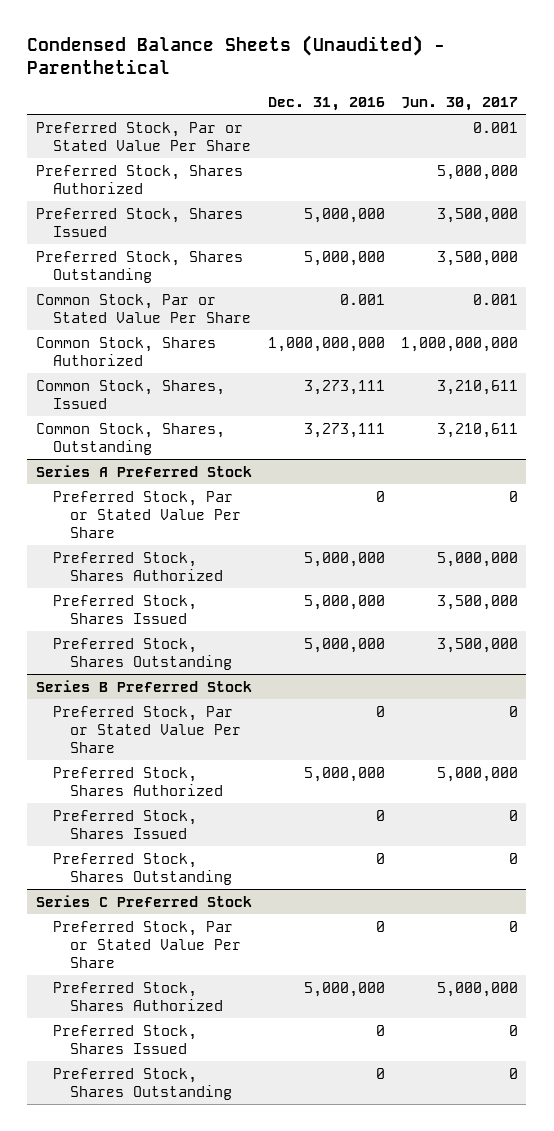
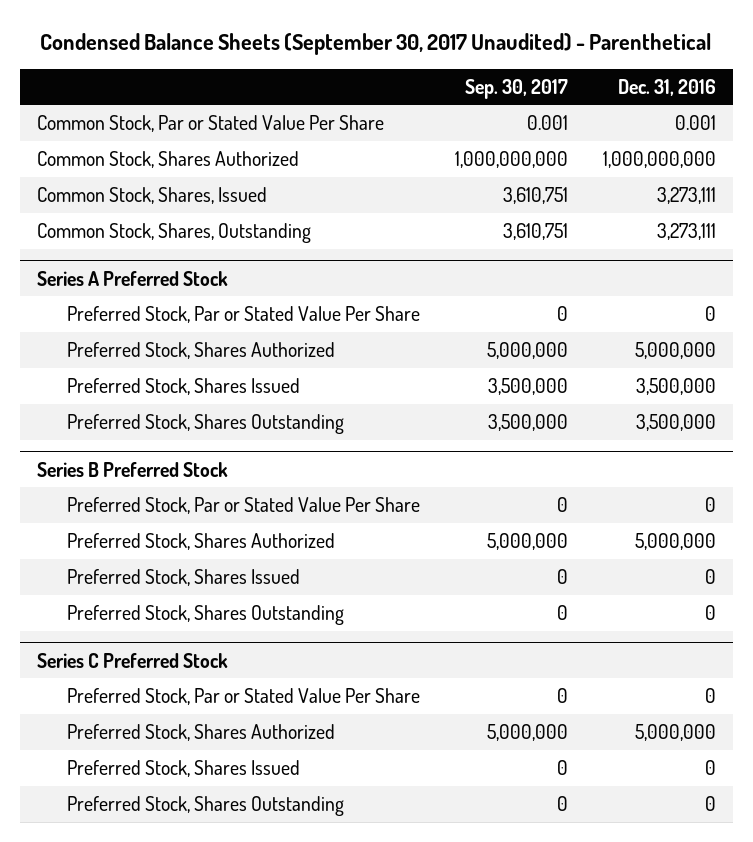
- Condensed Balance Sheets (Unaudited) - Parenthetical
+ Condensed Balance Sheets (September 30, 2017 Unaudited) - Parenthetical
- | Dec. 31, 2016 | Jun. 30, 2017
+ | Sep. 30, 2017 | Dec. 31, 2016
- Preferred Stock, Par or Stated Value Per Share | | 0.001
- Preferred Stock, Shares Authorized | | 5,000,000
- Preferred Stock, Shares Issued | 5,000,000 | 3,500,000
- Preferred Stock, Shares Outstanding | 5,000,000 | 3,500,000
@ Series A Preferred Stock
- Preferred Stock, Shares Issued | 5,000,000 | 3,500,000
- Preferred Stock, Shares Outstanding | 5,000,000 | 3,500,000
+ Preferred Stock, Shares Issued | 3,500,000 | 3,500,000
+ Preferred Stock, Shares Outstanding | 3,500,000 | 3,500,000

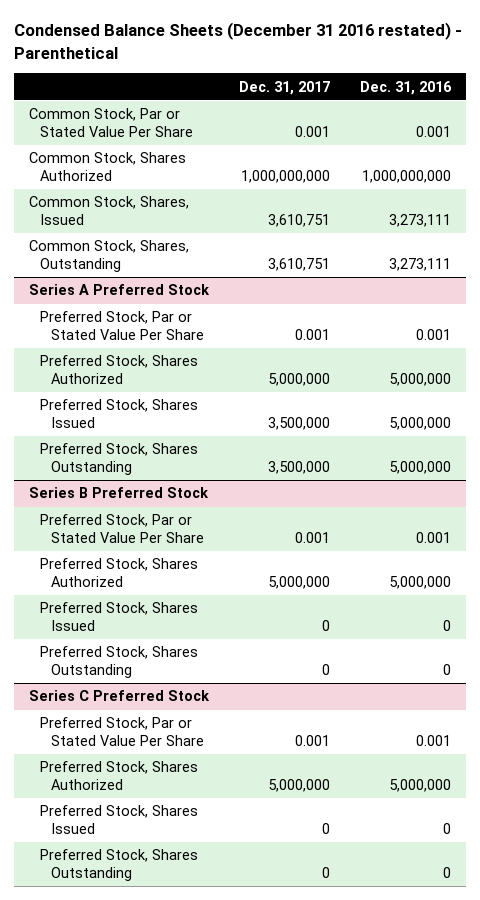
- Condensed Balance Sheets (September 30, 2017 Unaudited) - Parenthetical
+ Condensed Balance Sheets (December 31 2016 restated) - Parenthetical
- | Sep. 30, 2017 | Dec. 31, 2016
+ | Dec. 31, 2017 | Dec. 31, 2016
@ Series A Preferred Stock
- Preferred Stock, Par or Stated Value Per Share | 0 | 0
+ Preferred Stock, Par or Stated Value Per Share | 0.001 | 0.001
- Preferred Stock, Shares Issued | 3,500,000 | 3,500,000
- Preferred Stock, Shares Outstanding | 3,500,000 | 3,500,000
+ Preferred Stock, Shares Issued | 3,500,000 | 5,000,000
+ Preferred Stock, Shares Outstanding | 3,500,000 | 5,000,000
@ Series B Preferred Stock
- Preferred Stock, Par or Stated Value Per Share | 0 | 0
+ Preferred Stock, Par or Stated Value Per Share | 0.001 | 0.001
@ Series C Preferred Stock
- Preferred Stock, Par or Stated Value Per Share | 0 | 0
+ Preferred Stock, Par or Stated Value Per Share | 0.001 | 0.001

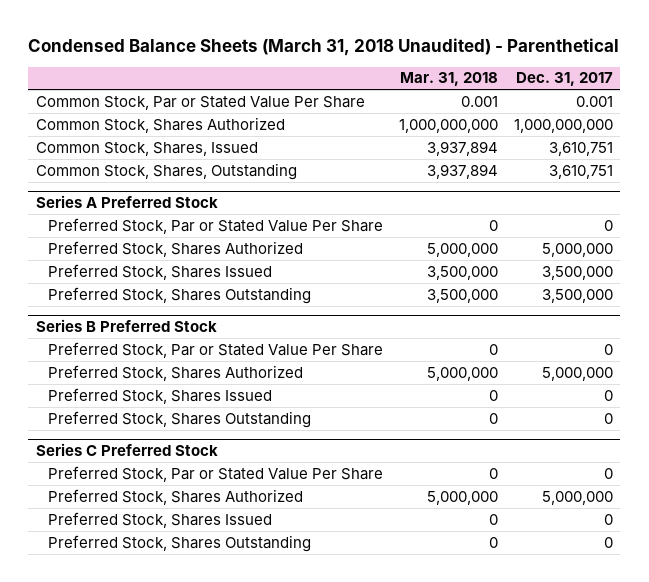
- Condensed Balance Sheets (December 31 2016 restated) - Parenthetical
+ Condensed Balance Sheets (March 31, 2018 Unaudited) - Parenthetical
- | Dec. 31, 2017 | Dec. 31, 2016
+ | Mar. 31, 2018 | Dec. 31, 2017
@ Series A Preferred Stock
- Preferred Stock, Par or Stated Value Per Share | 0.001 | 0.001
+ Preferred Stock, Par or Stated Value Per Share | 0 | 0
@ Series B Preferred Stock
- Preferred Stock, Par or Stated Value Per Share | 0.001 | 0.001
+ Preferred Stock, Par or Stated Value Per Share | 0 | 0
@ Series C Preferred Stock
- Preferred Stock, Par or Stated Value Per Share | 0.001 | 0.001
+ Preferred Stock, Par or Stated Value Per Share | 0 | 0

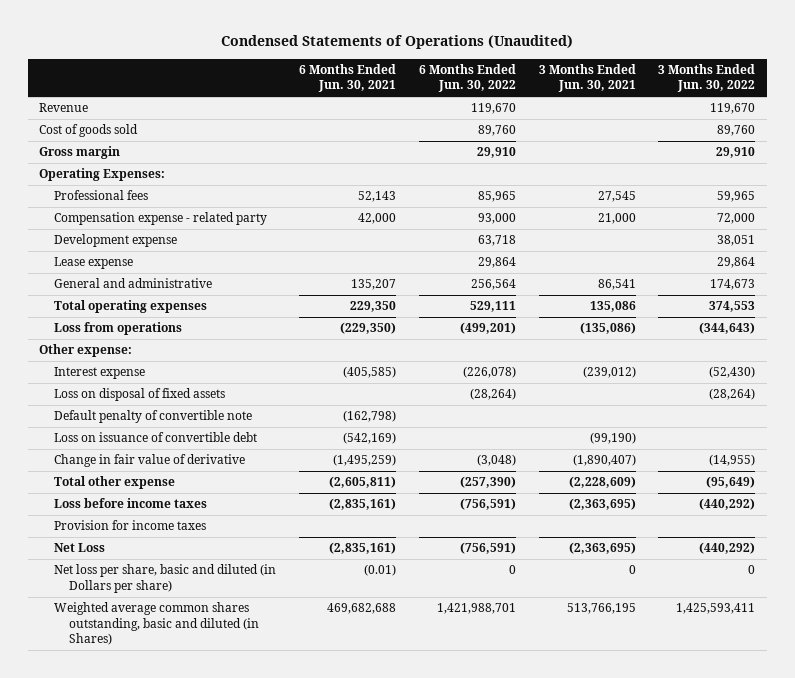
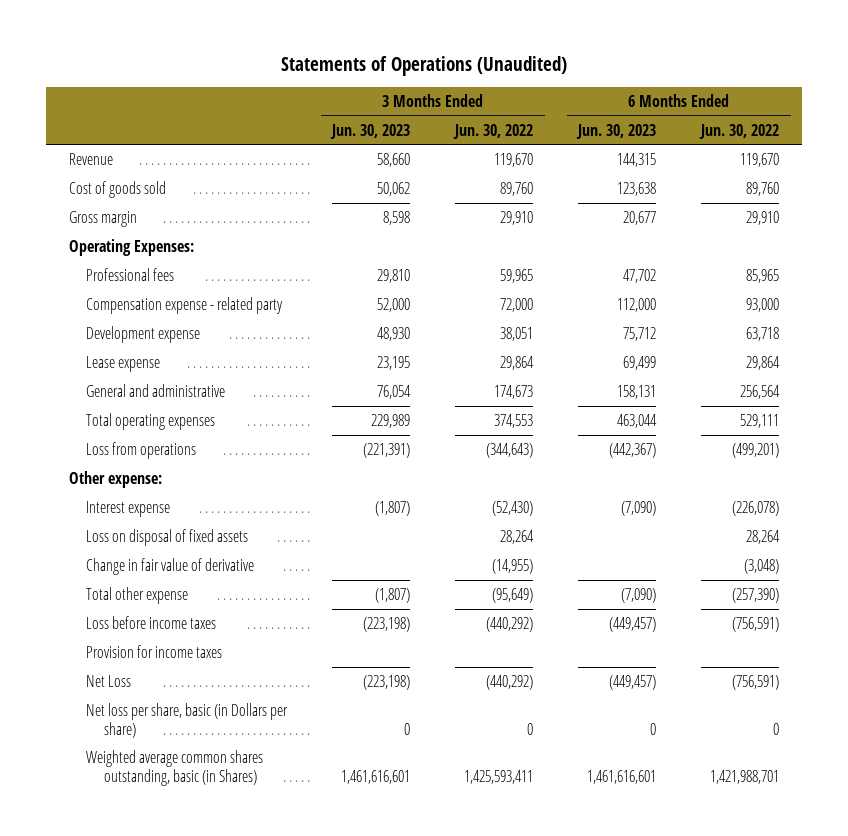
- Condensed Statements of Operations (Unaudited)
+ Statements of Operations (Unaudited)
- | 6 Months Ended Jun. 30, 2021 | 6 Months Ended Jun. 30, 2022 | 3 Months Ended Jun. 30, 2021 | 3 Months Ended Jun. 30, 2022
+ | 3 Months Ended Jun. 30, 2023 | 3 Months Ended Jun. 30, 2022 | 6 Months Ended Jun. 30, 2023 | 6 Months Ended Jun. 30, 2022
- Loss on disposal of fixed assets | | (28,264) | | (28,264)
- Default penalty of convertible note | (162,798) | | |
- Loss on issuance of convertible debt | (542,169) | | (99,190) |
+ Loss on disposal of fixed assets | | 28,264 | | 28,264
- Net loss per share, basic and diluted (in Dollars per share) | (0.01) | 0 | 0 | 0
- Weighted average common shares outstanding, basic and diluted (in Shares) | 469,682,688 | 1,421,988,701 | 513,766,195 | 1,425,593,411
+ Net loss per share, basic (in Dollars per share) | 0 | 0 | 0 | 0
+ Weighted average common shares outstanding, basic (in Shares) | 1,461,616,601 | 1,425,593,411 | 1,461,616,601 | 1,421,988,701

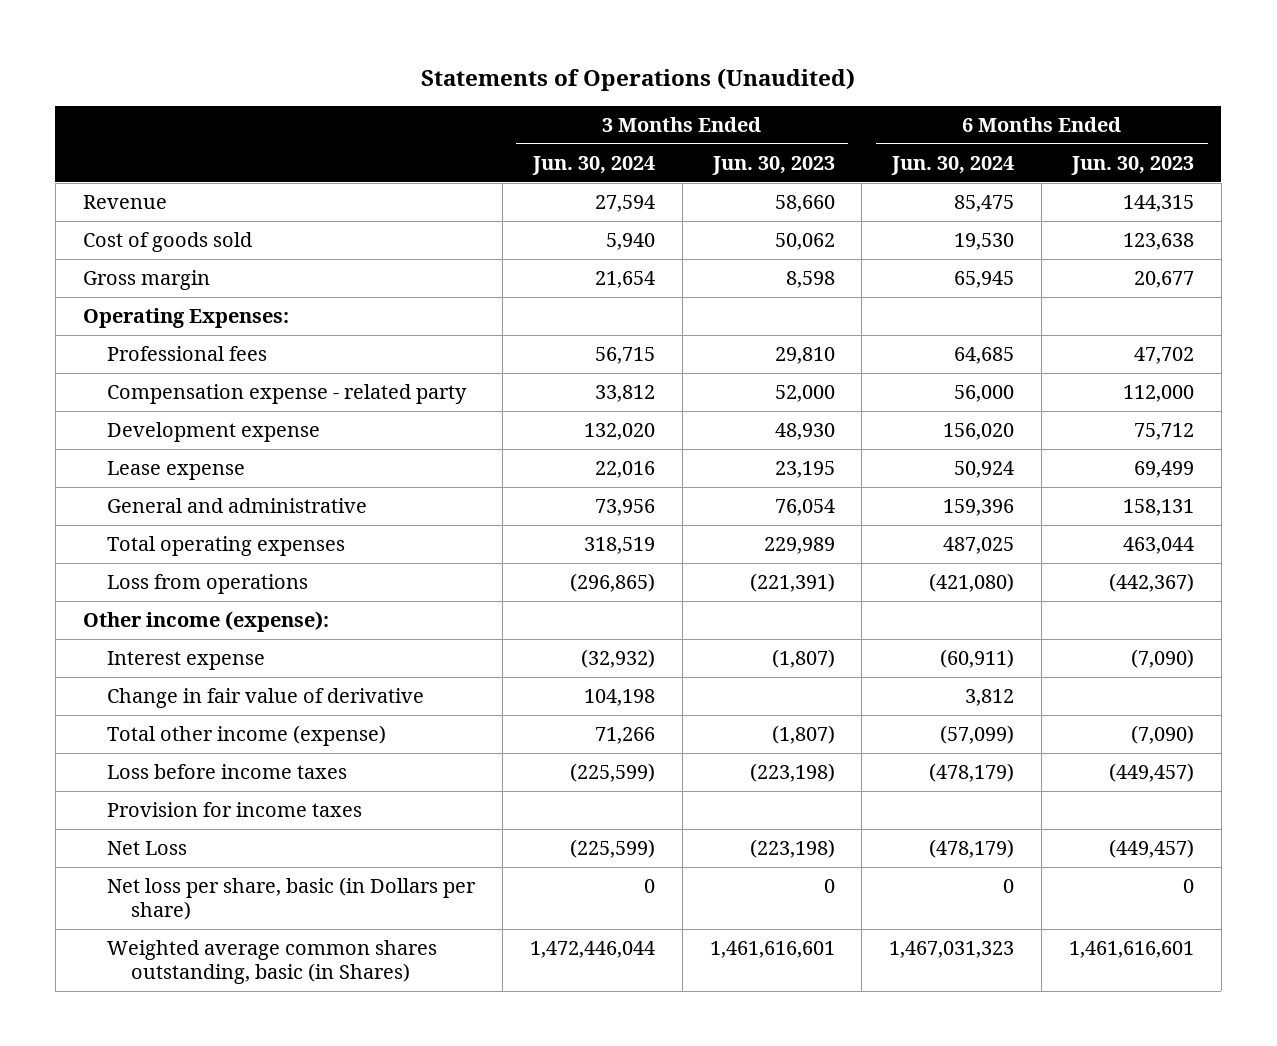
- | 3 Months Ended Jun. 30, 2023 | 3 Months Ended Jun. 30, 2022 | 6 Months Ended Jun. 30, 2023 | 6 Months Ended Jun. 30, 2022
+ | 3 Months Ended Jun. 30, 2024 | 3 Months Ended Jun. 30, 2023 | 6 Months Ended Jun. 30, 2024 | 6 Months Ended Jun. 30, 2023
- Other expense:
+ Other income (expense):
- Loss on disposal of fixed assets | | 28,264 | | 28,264
- Total other expense | (1,807) | (95,649) | (7,090) | (257,390)
+ Total other income (expense) | 71,266 | (1,807) | (57,099) | (7,090)

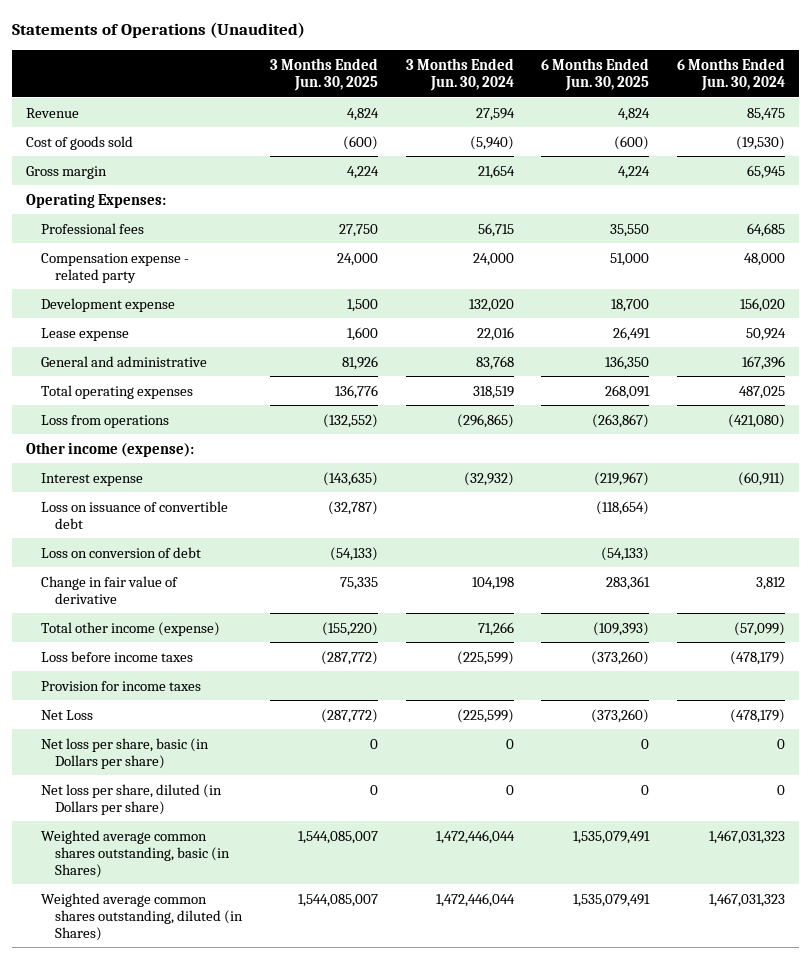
- | 3 Months Ended Jun. 30, 2024 | 3 Months Ended Jun. 30, 2023 | 6 Months Ended Jun. 30, 2024 | 6 Months Ended Jun. 30, 2023
+ | 3 Months Ended Jun. 30, 2025 | 3 Months Ended Jun. 30, 2024 | 6 Months Ended Jun. 30, 2025 | 6 Months Ended Jun. 30, 2024
- Cost of goods sold | 5,940 | 50,062 | 19,530 | 123,638
+ Cost of goods sold | (600) | (5,940) | (600) | (19,530)
- Compensation expense - related party | 33,812 | 52,000 | 56,000 | 112,000
+ Compensation expense - related party | 24,000 | 24,000 | 51,000 | 48,000
- General and administrative | 73,956 | 76,054 | 159,396 | 158,131
+ General and administrative | 81,926 | 83,768 | 136,350 | 167,396
+ Loss on issuance of convertible debt | (32,787) | | (118,654) |
+ Loss on conversion of debt | (54,133) | | (54,133) |
+ Net loss per share, diluted (in Dollars per share) | 0 | 0 | 0 | 0
+ Weighted average common shares outstanding, diluted (in Shares) | 1,544,085,007 | 1,472,446,044 | 1,535,079,491 | 1,467,031,323

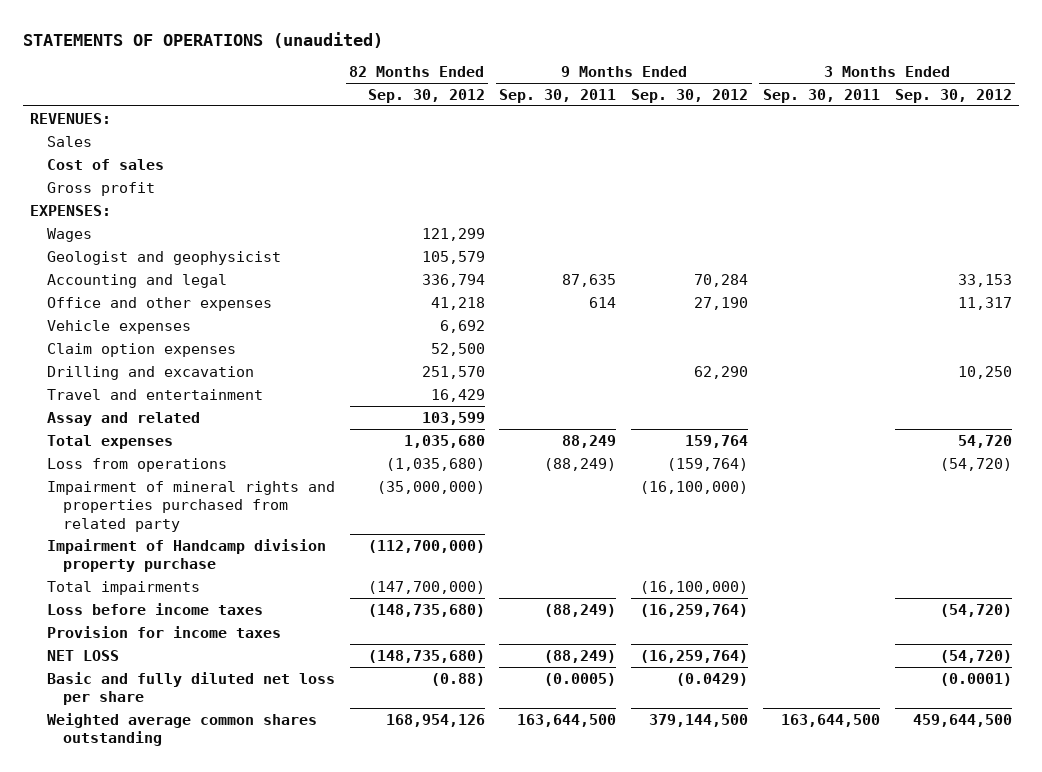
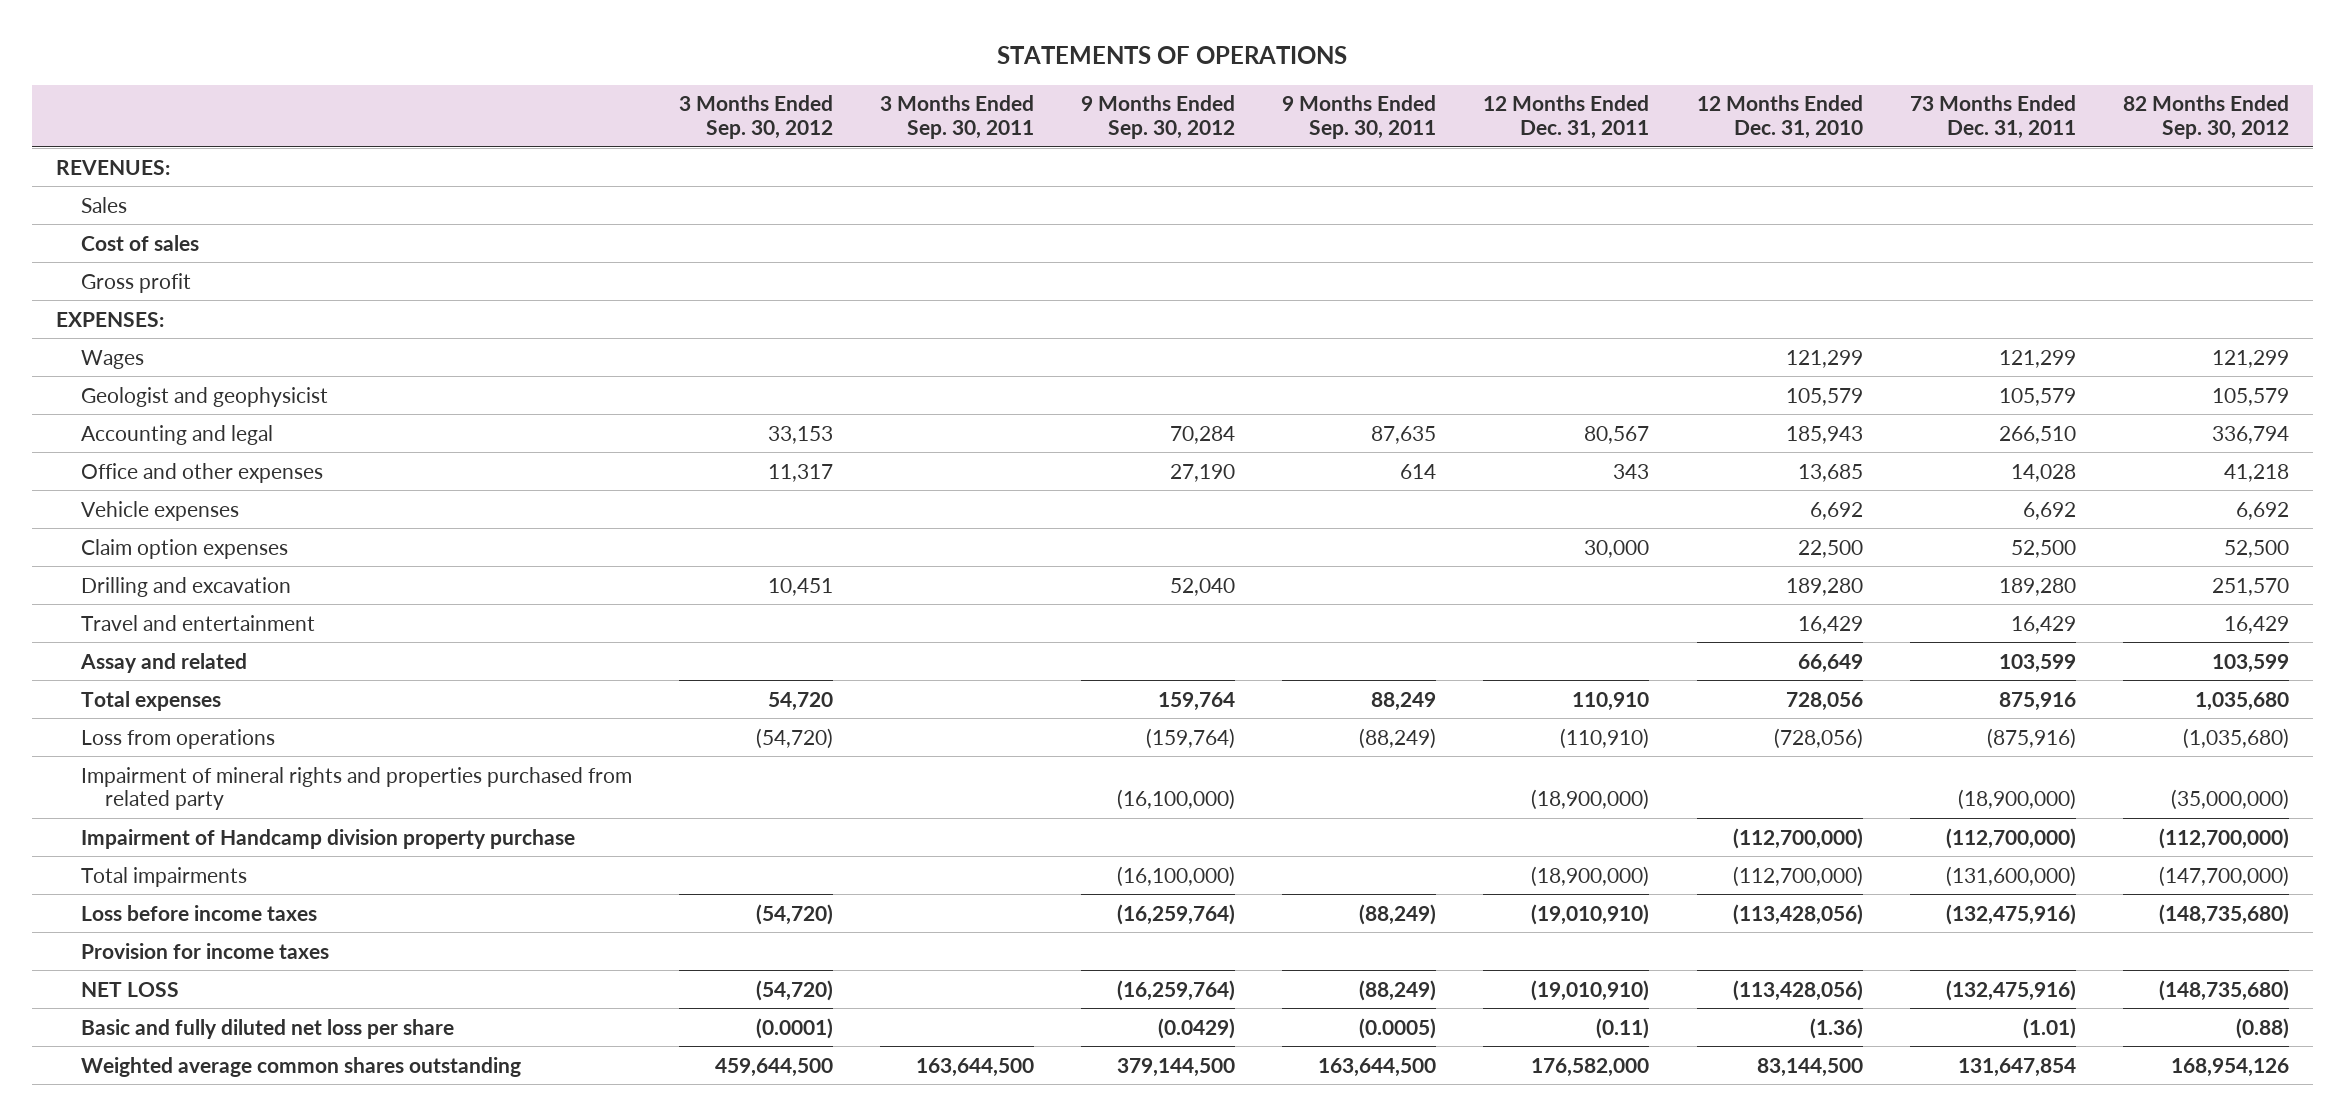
- STATEMENTS OF OPERATIONS (unaudited)
+ STATEMENTS OF OPERATIONS
- | 82 Months Ended Sep. 30, 2012 | 9 Months Ended Sep. 30, 2011 | 9 Months Ended Sep. 30, 2012 | 3 Months Ended Sep. 30, 2011 | 3 Months Ended Sep. 30, 2012
+ | 3 Months Ended Sep. 30, 2012 | 3 Months Ended Sep. 30, 2011 | 9 Months Ended Sep. 30, 2012 | 9 Months Ended Sep. 30, 2011 | 12 Months Ended Dec. 31, 2011 | 12 Months Ended Dec. 31, 2010 | 73 Months Ended Dec. 31, 2011 | 82 Months Ended Sep. 30, 2012
- Drilling and excavation | 251,570 | | 62,290 | | 10,250
+ Drilling and excavation | 10,451 | | 52,040 | | | 189,280 | 189,280 | 251,570

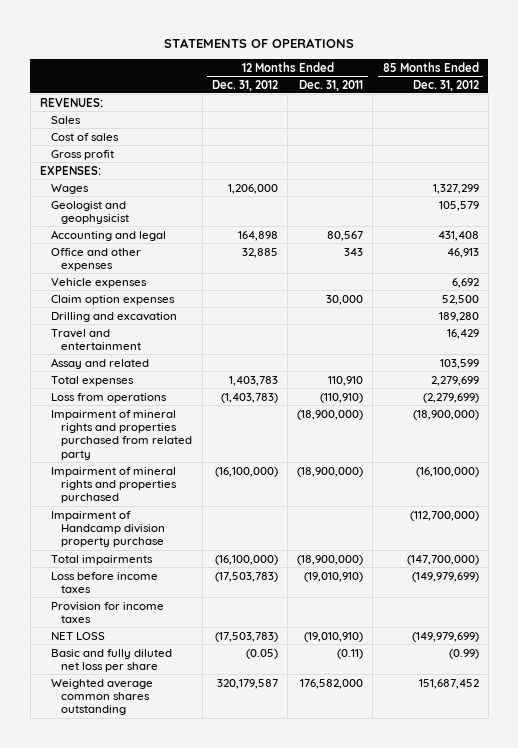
- | 3 Months Ended Sep. 30, 2012 | 3 Months Ended Sep. 30, 2011 | 9 Months Ended Sep. 30, 2012 | 9 Months Ended Sep. 30, 2011 | 12 Months Ended Dec. 31, 2011 | 12 Months Ended Dec. 31, 2010 | 73 Months Ended Dec. 31, 2011 | 82 Months Ended Sep. 30, 2012
+ | 12 Months Ended Dec. 31, 2012 | 12 Months Ended Dec. 31, 2011 | 85 Months Ended Dec. 31, 2012
+ Impairment of mineral rights and properties purchased | (16,100,000) | (18,900,000) | (16,100,000)

